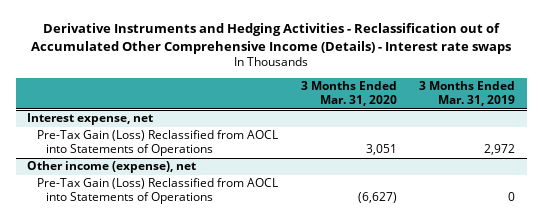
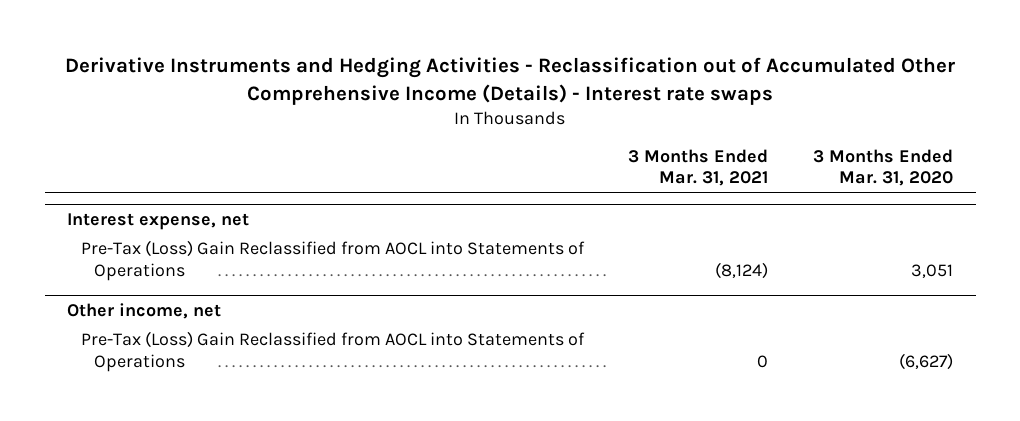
- | 3 Months Ended Mar. 31, 2020 | 3 Months Ended Mar. 31, 2019
+ | 3 Months Ended Mar. 31, 2021 | 3 Months Ended Mar. 31, 2020
@ Interest expense, net
- Pre-Tax Gain (Loss) Reclassified from AOCL into Statements of Operations | 3,051 | 2,972
- Other income (expense), net
- Pre-Tax Gain (Loss) Reclassified from AOCL into Statements of Operations | (6,627) | 0
@ Interest expense, net
+ Pre-Tax (Loss) Gain Reclassified from AOCL into Statements of Operations | (8,124) | 3,051
+ Other income, net
+ Pre-Tax (Loss) Gain Reclassified from AOCL into Statements of Operations | 0 | (6,627)

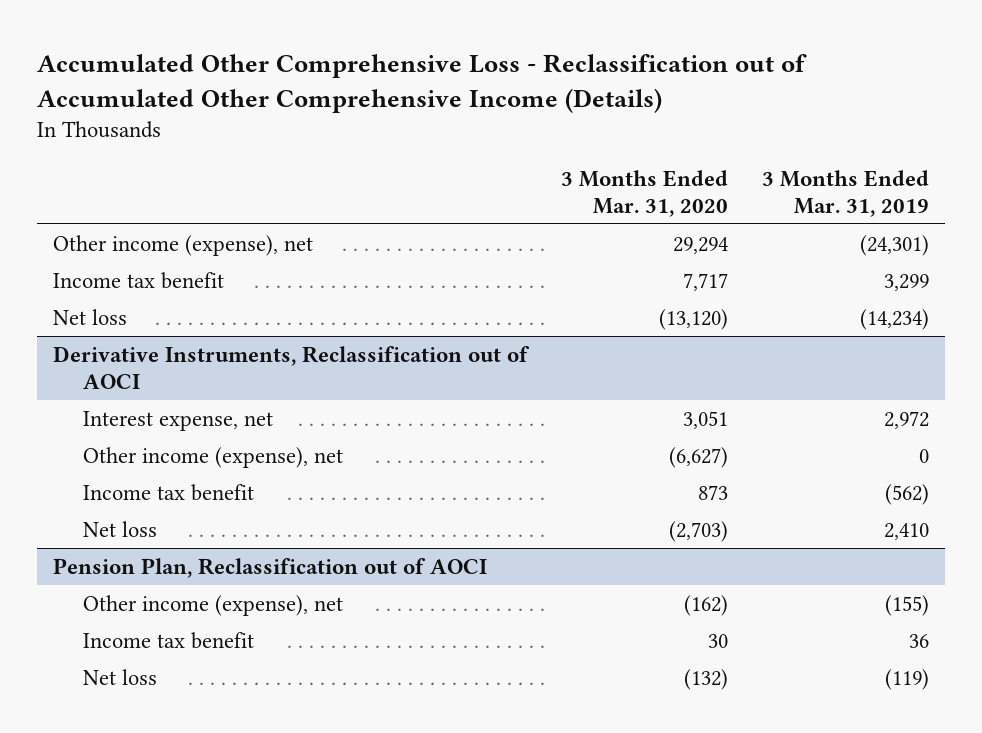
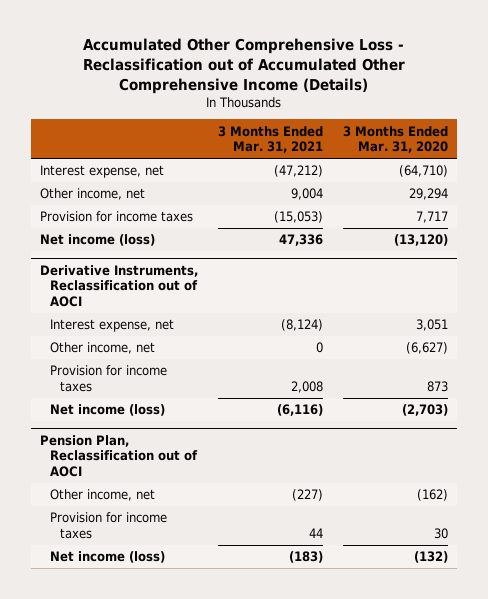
- | 3 Months Ended Mar. 31, 2020 | 3 Months Ended Mar. 31, 2019
+ | 3 Months Ended Mar. 31, 2021 | 3 Months Ended Mar. 31, 2020
- Other income (expense), net | 29,294 | (24,301)
- Income tax benefit | 7,717 | 3,299
- Net loss | (13,120) | (14,234)
+ Interest expense, net | (47,212) | (64,710)
+ Other income, net | 9,004 | 29,294
+ Provision for income taxes | (15,053) | 7,717
+ Net income (loss) | 47,336 | (13,120)
@ Derivative Instruments, Reclassification out of AOCI
- Other income (expense), net | (6,627) | 0
- Income tax benefit | 873 | (562)
- Net loss | (2,703) | 2,410
+ Other income, net | 0 | (6,627)
+ Provision for income taxes | 2,008 | 873
+ Net income (loss) | (6,116) | (2,703)
@ Pension Plan, Reclassification out of AOCI
- Other income (expense), net | (162) | (155)
- Income tax benefit | 30 | 36
- Net loss | (132) | (119)
+ Other income, net | (227) | (162)
+ Provision for income taxes | 44 | 30
+ Net income (loss) | (183) | (132)

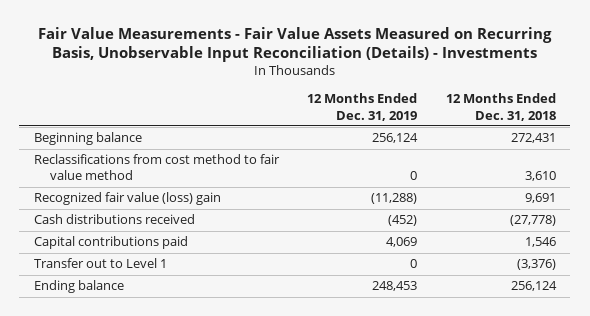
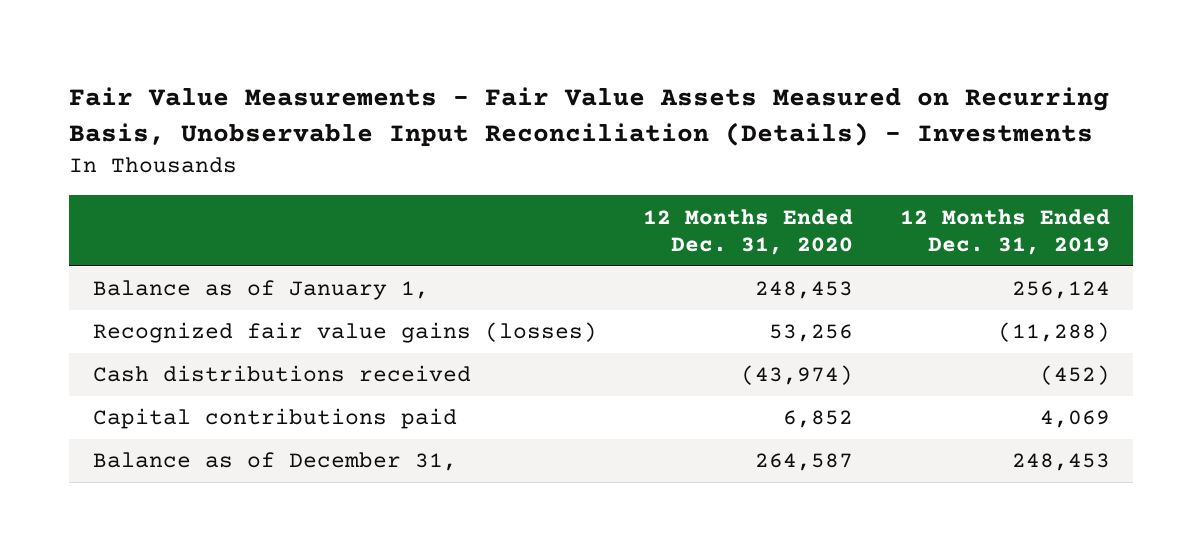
- | 12 Months Ended Dec. 31, 2019 | 12 Months Ended Dec. 31, 2018
+ | 12 Months Ended Dec. 31, 2020 | 12 Months Ended Dec. 31, 2019
- Beginning balance | 256,124 | 272,431
- Reclassifications from cost method to fair value method | 0 | 3,610
- Recognized fair value (loss) gain | (11,288) | 9,691
+ Balance as of January 1, | 248,453 | 256,124
+ Recognized fair value gains (losses) | 53,256 | (11,288)
- Transfer out to Level 1 | 0 | (3,376)
- Ending balance | 248,453 | 256,124
+ Balance as of December 31, | 264,587 | 248,453

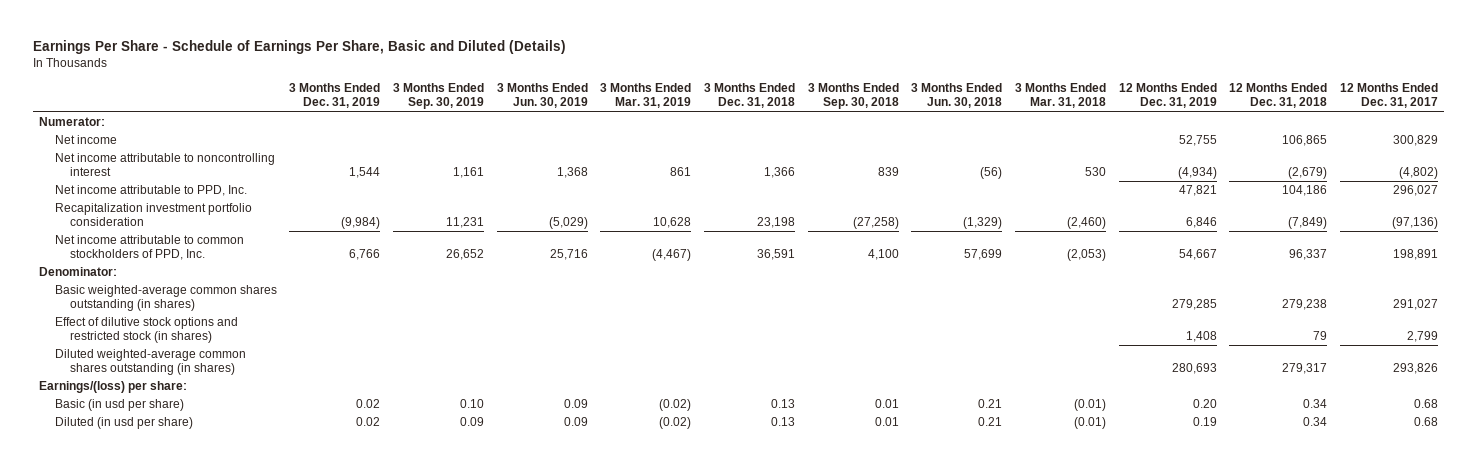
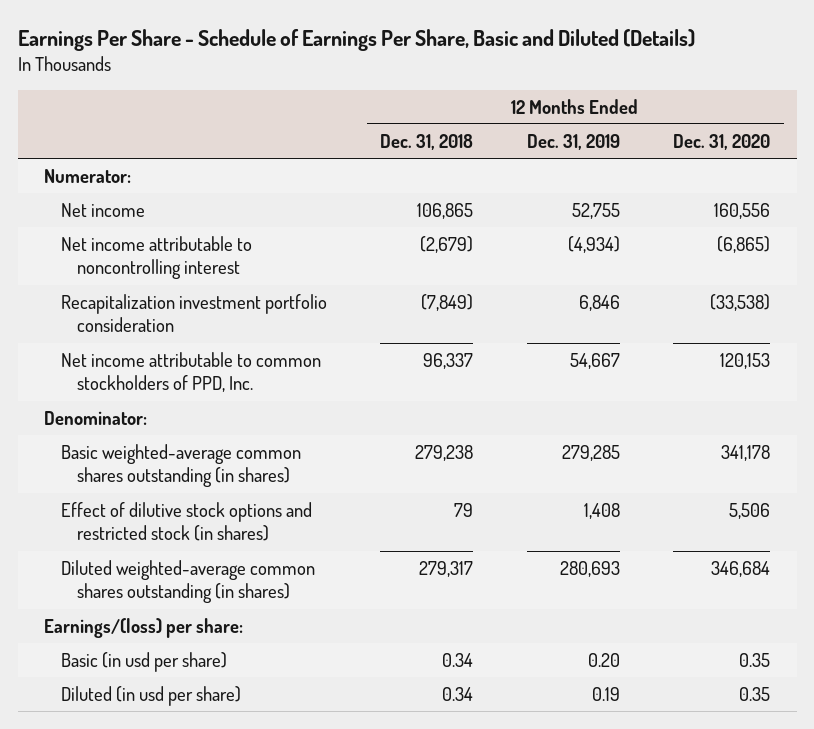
- | 3 Months Ended Dec. 31, 2019 | 3 Months Ended Sep. 30, 2019 | 3 Months Ended Jun. 30, 2019 | 3 Months Ended Mar. 31, 2019 | 3 Months Ended Dec. 31, 2018 | 3 Months Ended Sep. 30, 2018 | 3 Months Ended Jun. 30, 2018 | 3 Months Ended Mar. 31, 2018 | 12 Months Ended Dec. 31, 2019 | 12 Months Ended Dec. 31, 2018 | 12 Months Ended Dec. 31, 2017
+ | 12 Months Ended Dec. 31, 2018 | 12 Months Ended Dec. 31, 2019 | 12 Months Ended Dec. 31, 2020
- Net income attributable to PPD, Inc. | | | | | | | | | 47,821 | 104,186 | 296,027

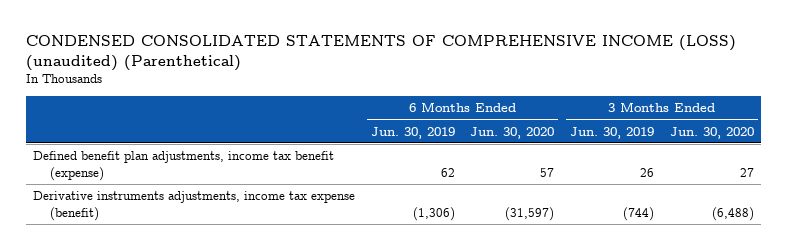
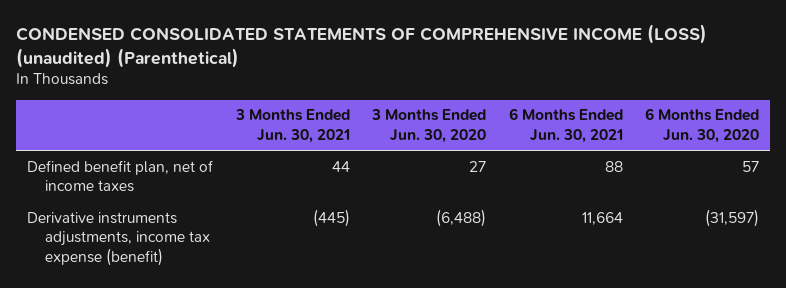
- | 6 Months Ended Jun. 30, 2019 | 6 Months Ended Jun. 30, 2020 | 3 Months Ended Jun. 30, 2019 | 3 Months Ended Jun. 30, 2020
+ | 3 Months Ended Jun. 30, 2021 | 3 Months Ended Jun. 30, 2020 | 6 Months Ended Jun. 30, 2021 | 6 Months Ended Jun. 30, 2020
- Defined benefit plan adjustments, income tax benefit (expense) | 62 | 57 | 26 | 27
+ Defined benefit plan, net of income taxes | 44 | 27 | 88 | 57

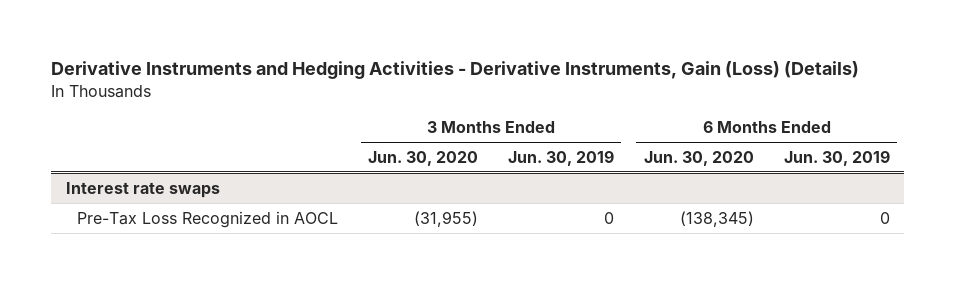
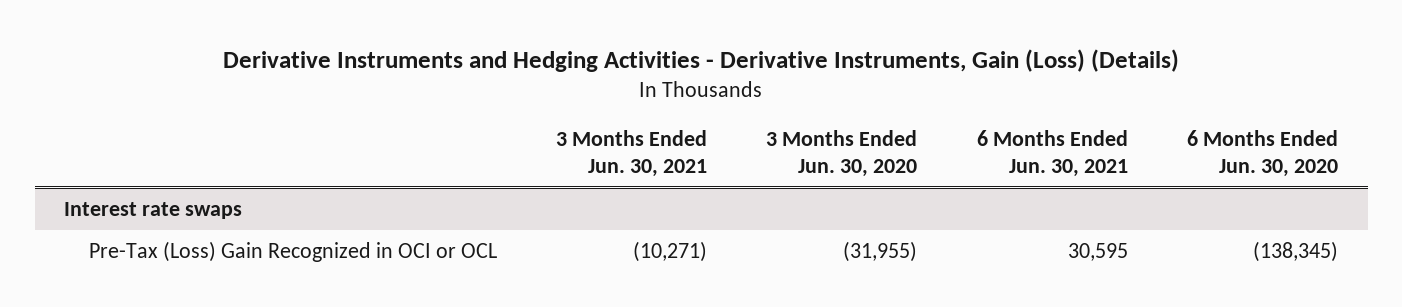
- | 3 Months Ended Jun. 30, 2020 | 3 Months Ended Jun. 30, 2019 | 6 Months Ended Jun. 30, 2020 | 6 Months Ended Jun. 30, 2019
+ | 3 Months Ended Jun. 30, 2021 | 3 Months Ended Jun. 30, 2020 | 6 Months Ended Jun. 30, 2021 | 6 Months Ended Jun. 30, 2020
@ Interest rate swaps
- Pre-Tax Loss Recognized in AOCL | (31,955) | 0 | (138,345) | 0
+ Pre-Tax (Loss) Gain Recognized in OCI or OCL | (10,271) | (31,955) | 30,595 | (138,345)

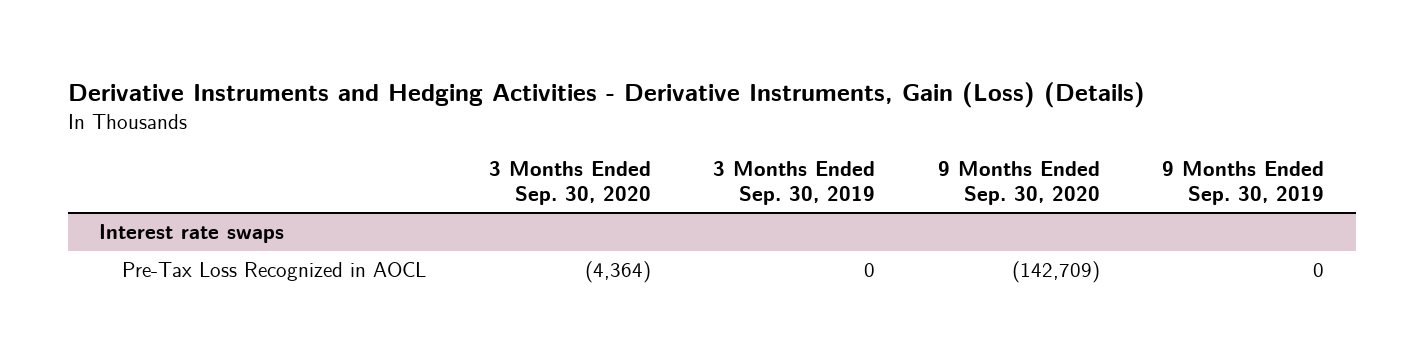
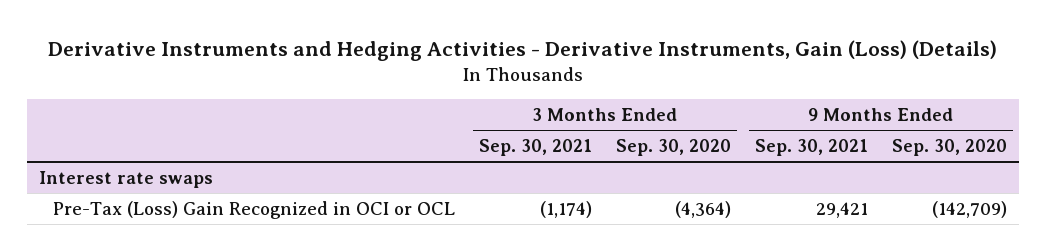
- | 3 Months Ended Sep. 30, 2020 | 3 Months Ended Sep. 30, 2019 | 9 Months Ended Sep. 30, 2020 | 9 Months Ended Sep. 30, 2019
+ | 3 Months Ended Sep. 30, 2021 | 3 Months Ended Sep. 30, 2020 | 9 Months Ended Sep. 30, 2021 | 9 Months Ended Sep. 30, 2020
@ Interest rate swaps
- Pre-Tax Loss Recognized in AOCL | (4,364) | 0 | (142,709) | 0
+ Pre-Tax (Loss) Gain Recognized in OCI or OCL | (1,174) | (4,364) | 29,421 | (142,709)

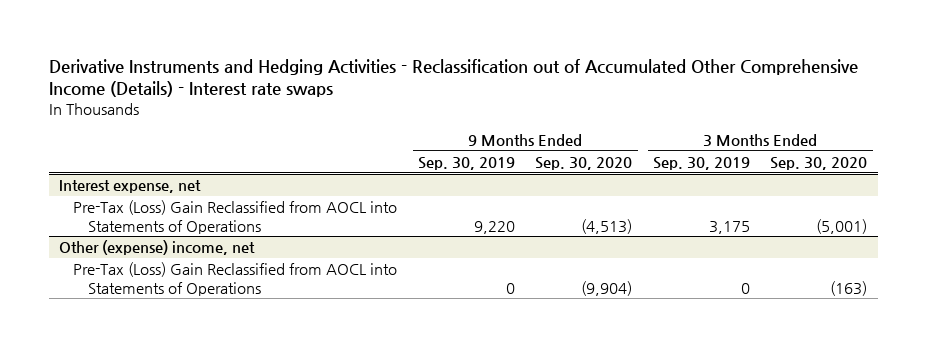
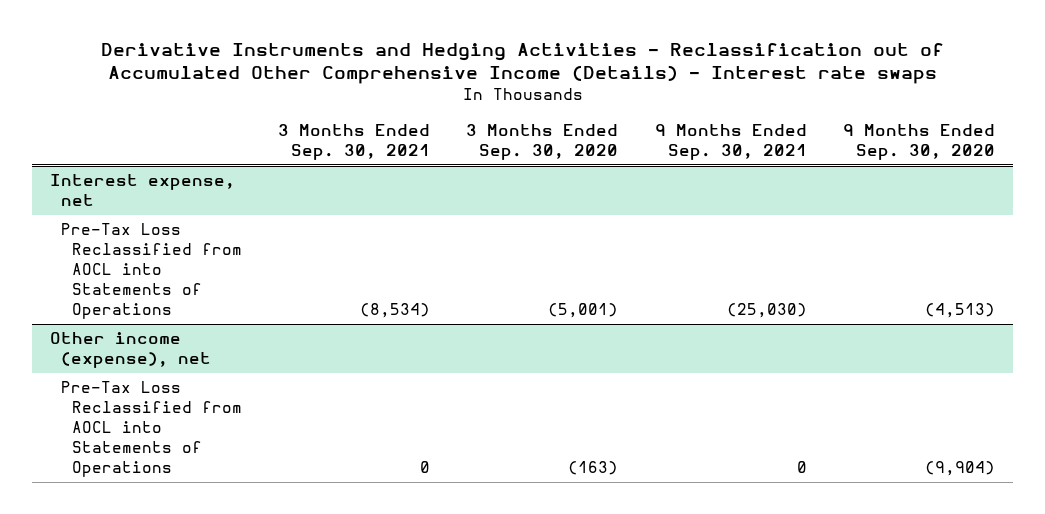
- | 9 Months Ended Sep. 30, 2019 | 9 Months Ended Sep. 30, 2020 | 3 Months Ended Sep. 30, 2019 | 3 Months Ended Sep. 30, 2020
+ | 3 Months Ended Sep. 30, 2021 | 3 Months Ended Sep. 30, 2020 | 9 Months Ended Sep. 30, 2021 | 9 Months Ended Sep. 30, 2020
@ Interest expense, net
- Pre-Tax (Loss) Gain Reclassified from AOCL into Statements of Operations | 9,220 | (4,513) | 3,175 | (5,001)
- Other (expense) income, net
- Pre-Tax (Loss) Gain Reclassified from AOCL into Statements of Operations | 0 | (9,904) | 0 | (163)
@ Interest expense, net
+ Pre-Tax Loss Reclassified from AOCL into Statements of Operations | (8,534) | (5,001) | (25,030) | (4,513)
+ Other income (expense), net
+ Pre-Tax Loss Reclassified from AOCL into Statements of Operations | 0 | (163) | 0 | (9,904)

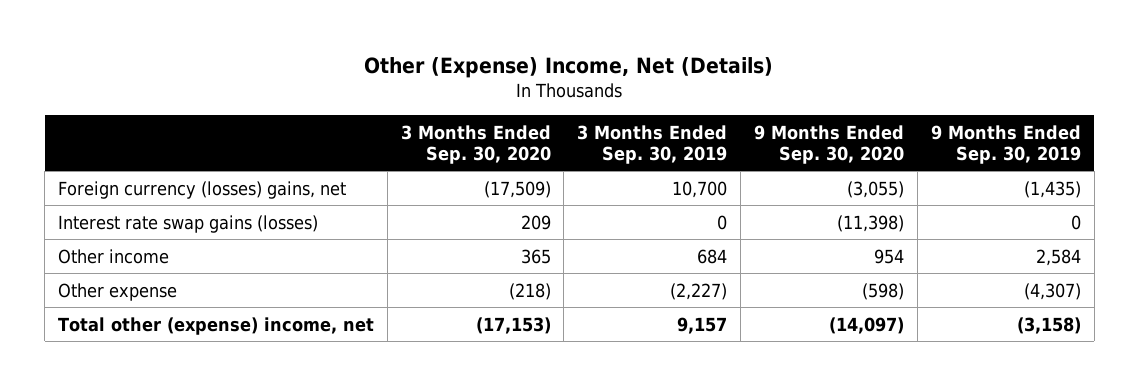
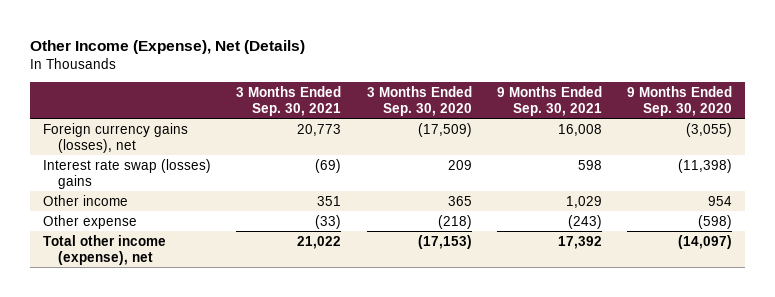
- Other (Expense) Income, Net (Details)
+ Other Income (Expense), Net (Details)
- | 3 Months Ended Sep. 30, 2020 | 3 Months Ended Sep. 30, 2019 | 9 Months Ended Sep. 30, 2020 | 9 Months Ended Sep. 30, 2019
+ | 3 Months Ended Sep. 30, 2021 | 3 Months Ended Sep. 30, 2020 | 9 Months Ended Sep. 30, 2021 | 9 Months Ended Sep. 30, 2020
- Foreign currency (losses) gains, net | (17,509) | 10,700 | (3,055) | (1,435)
- Interest rate swap gains (losses) | 209 | 0 | (11,398) | 0
+ Foreign currency gains (losses), net | 20,773 | (17,509) | 16,008 | (3,055)
+ Interest rate swap (losses) gains | (69) | 209 | 598 | (11,398)
- Total other (expense) income, net | (17,153) | 9,157 | (14,097) | (3,158)
+ Total other income (expense), net | 21,022 | (17,153) | 17,392 | (14,097)

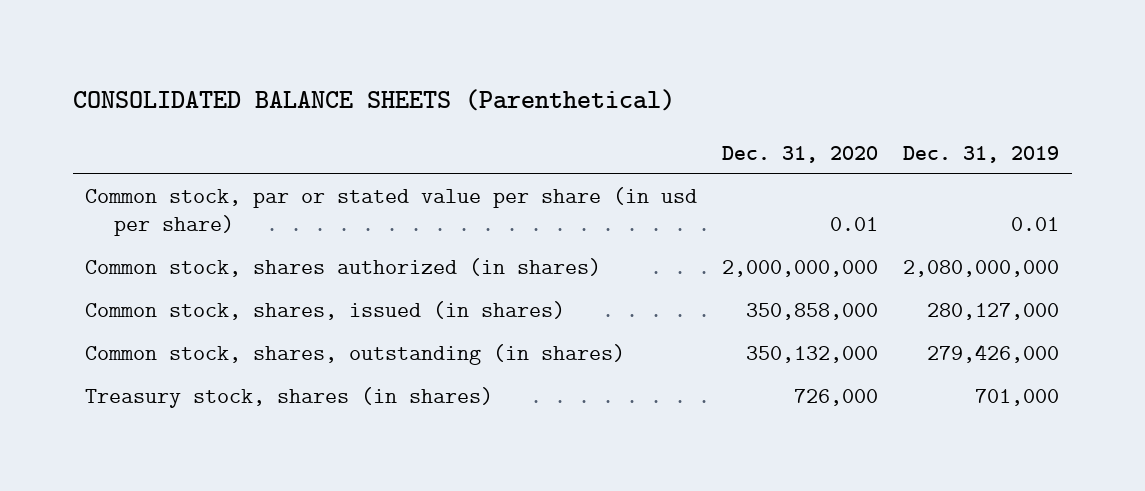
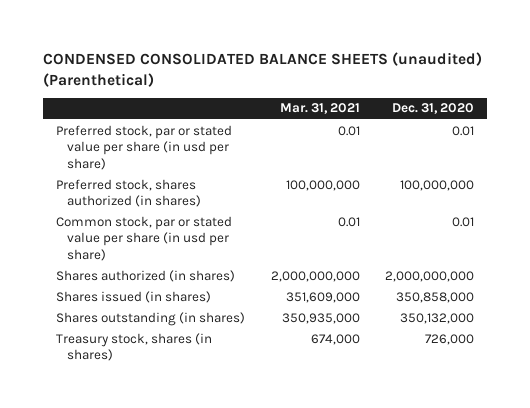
- CONSOLIDATED BALANCE SHEETS (Parenthetical)
+ CONDENSED CONSOLIDATED BALANCE SHEETS (unaudited) (Parenthetical)
- | Dec. 31, 2020 | Dec. 31, 2019
+ | Mar. 31, 2021 | Dec. 31, 2020
+ Preferred stock, par or stated value per share (in usd per share) | 0.01 | 0.01
+ Preferred stock, shares authorized (in shares) | 100,000,000 | 100,000,000
- Common stock, shares authorized (in shares) | 2,000,000,000 | 2,080,000,000
- Common stock, shares, issued (in shares) | 350,858,000 | 280,127,000
- Common stock, shares, outstanding (in shares) | 350,132,000 | 279,426,000
+ Shares authorized (in shares) | 2,000,000,000 | 2,000,000,000
+ Shares issued (in shares) | 351,609,000 | 350,858,000
+ Shares outstanding (in shares) | 350,935,000 | 350,132,000

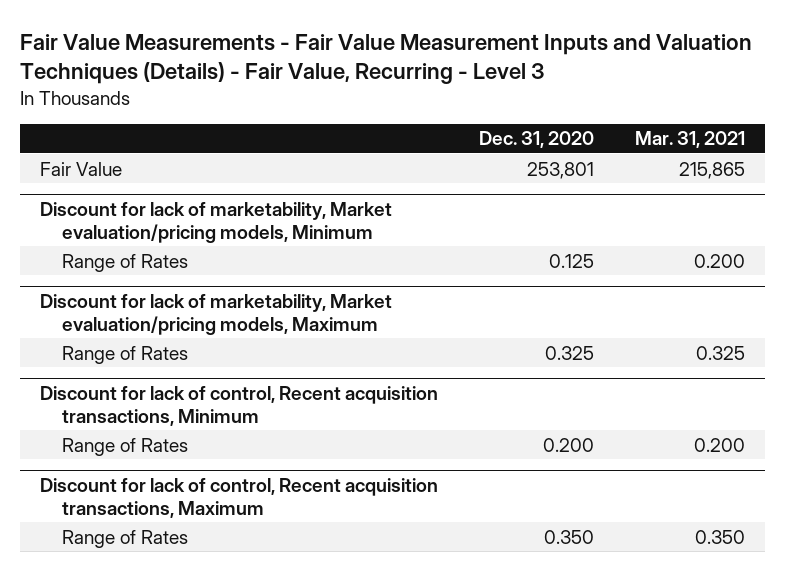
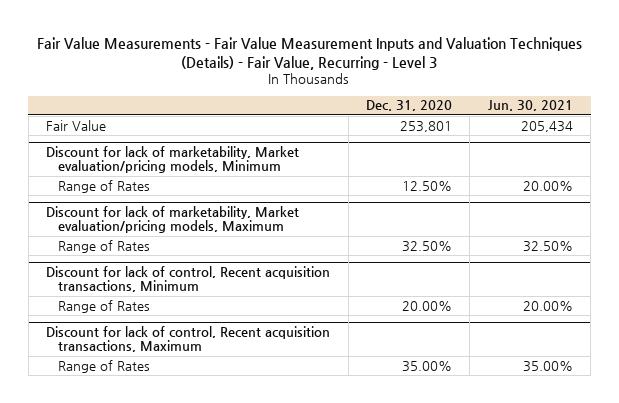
- | Dec. 31, 2020 | Mar. 31, 2021
+ | Dec. 31, 2020 | Jun. 30, 2021
@ Discount for lack of marketability, Market evaluation/pricing models, Minimum
- Range of Rates | 0.125 | 0.200
+ Range of Rates | 12.50% | 20.00%
@ Discount for lack of marketability, Market evaluation/pricing models, Maximum
- Range of Rates | 0.325 | 0.325
+ Range of Rates | 32.50% | 32.50%
@ Discount for lack of control, Recent acquisition transactions, Minimum
- Range of Rates | 0.200 | 0.200
+ Range of Rates | 20.00% | 20.00%
@ Discount for lack of control, Recent acquisition transactions, Maximum
- Range of Rates | 0.350 | 0.350
+ Range of Rates | 35.00% | 35.00%

